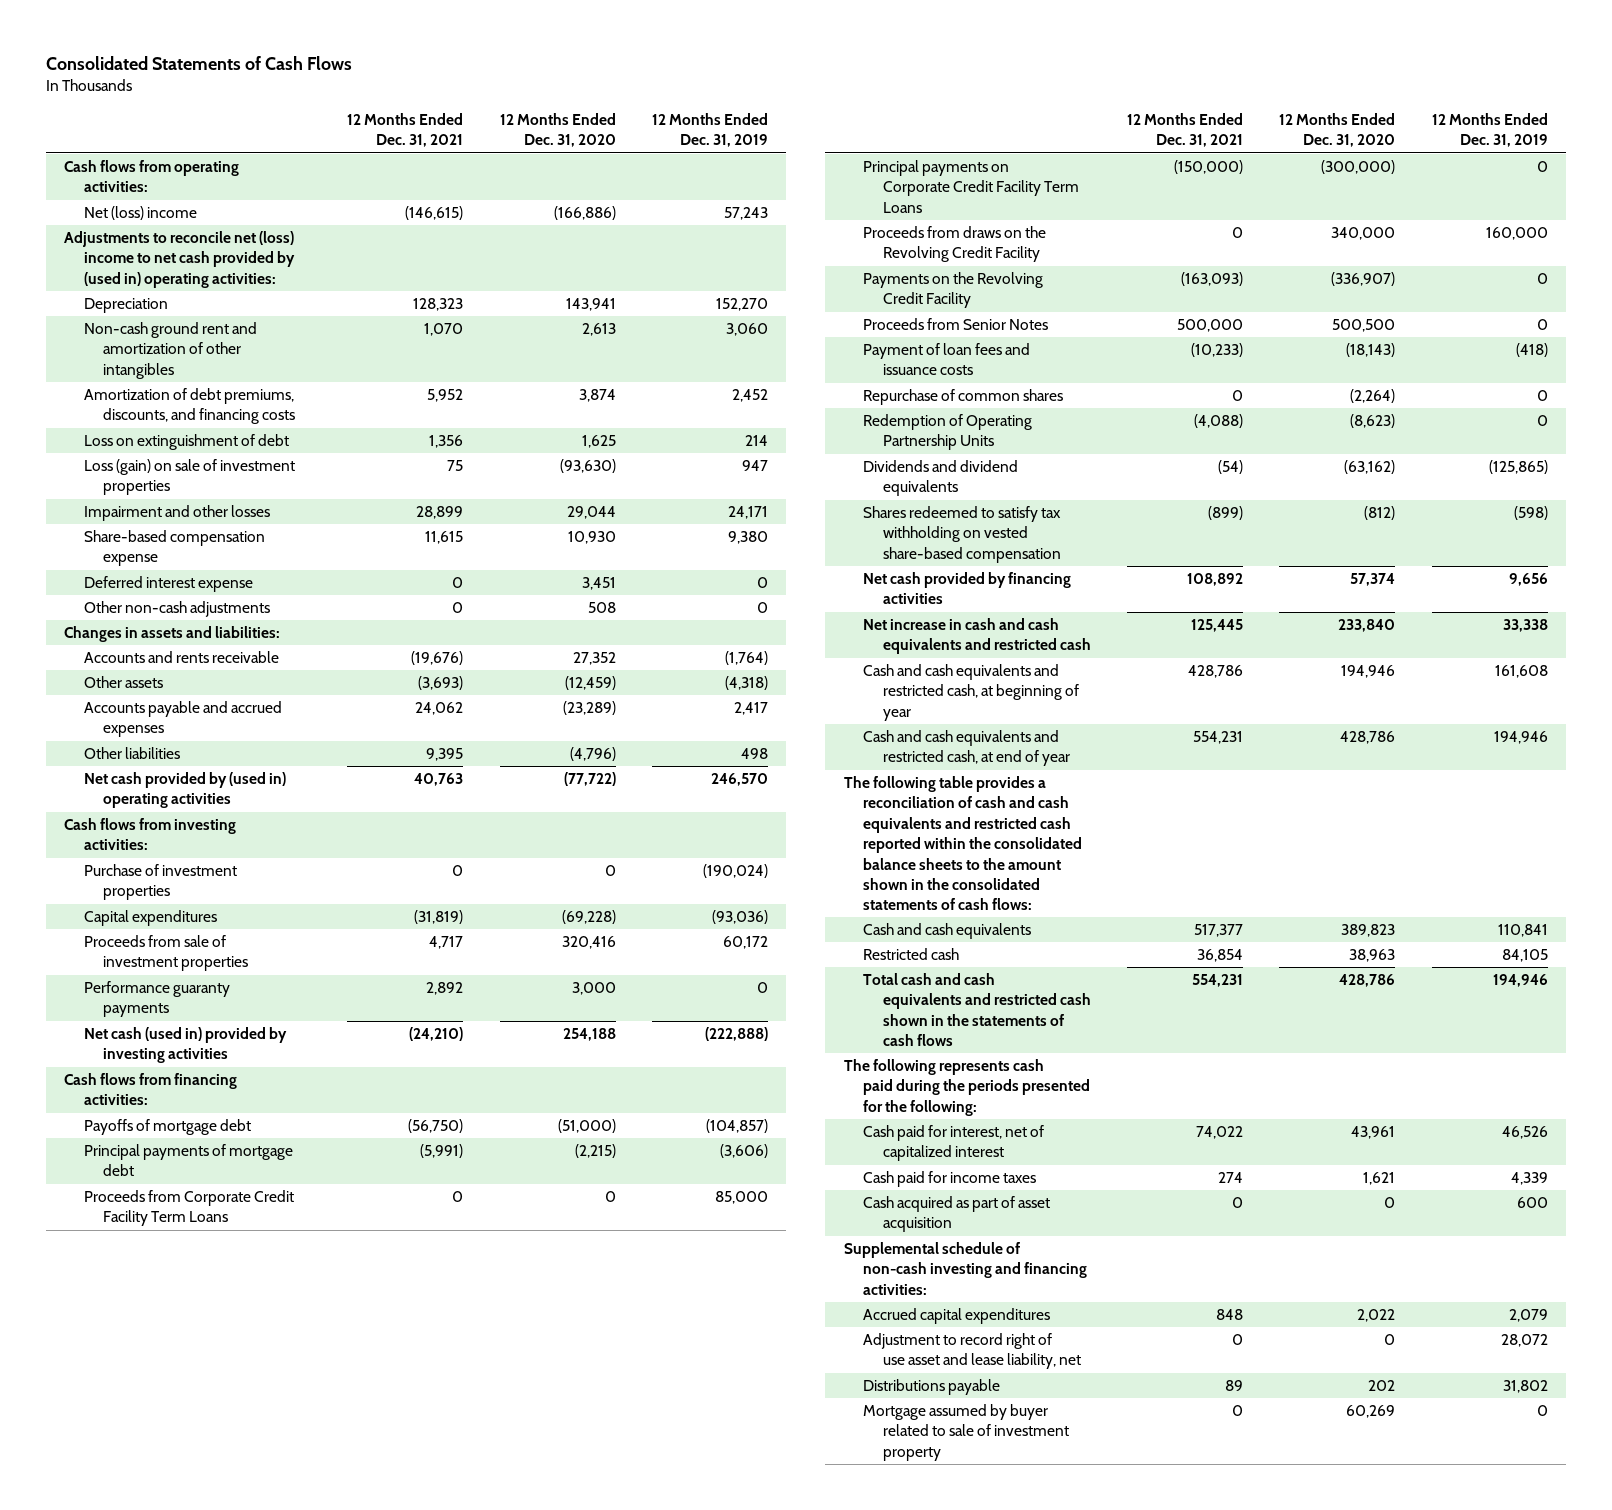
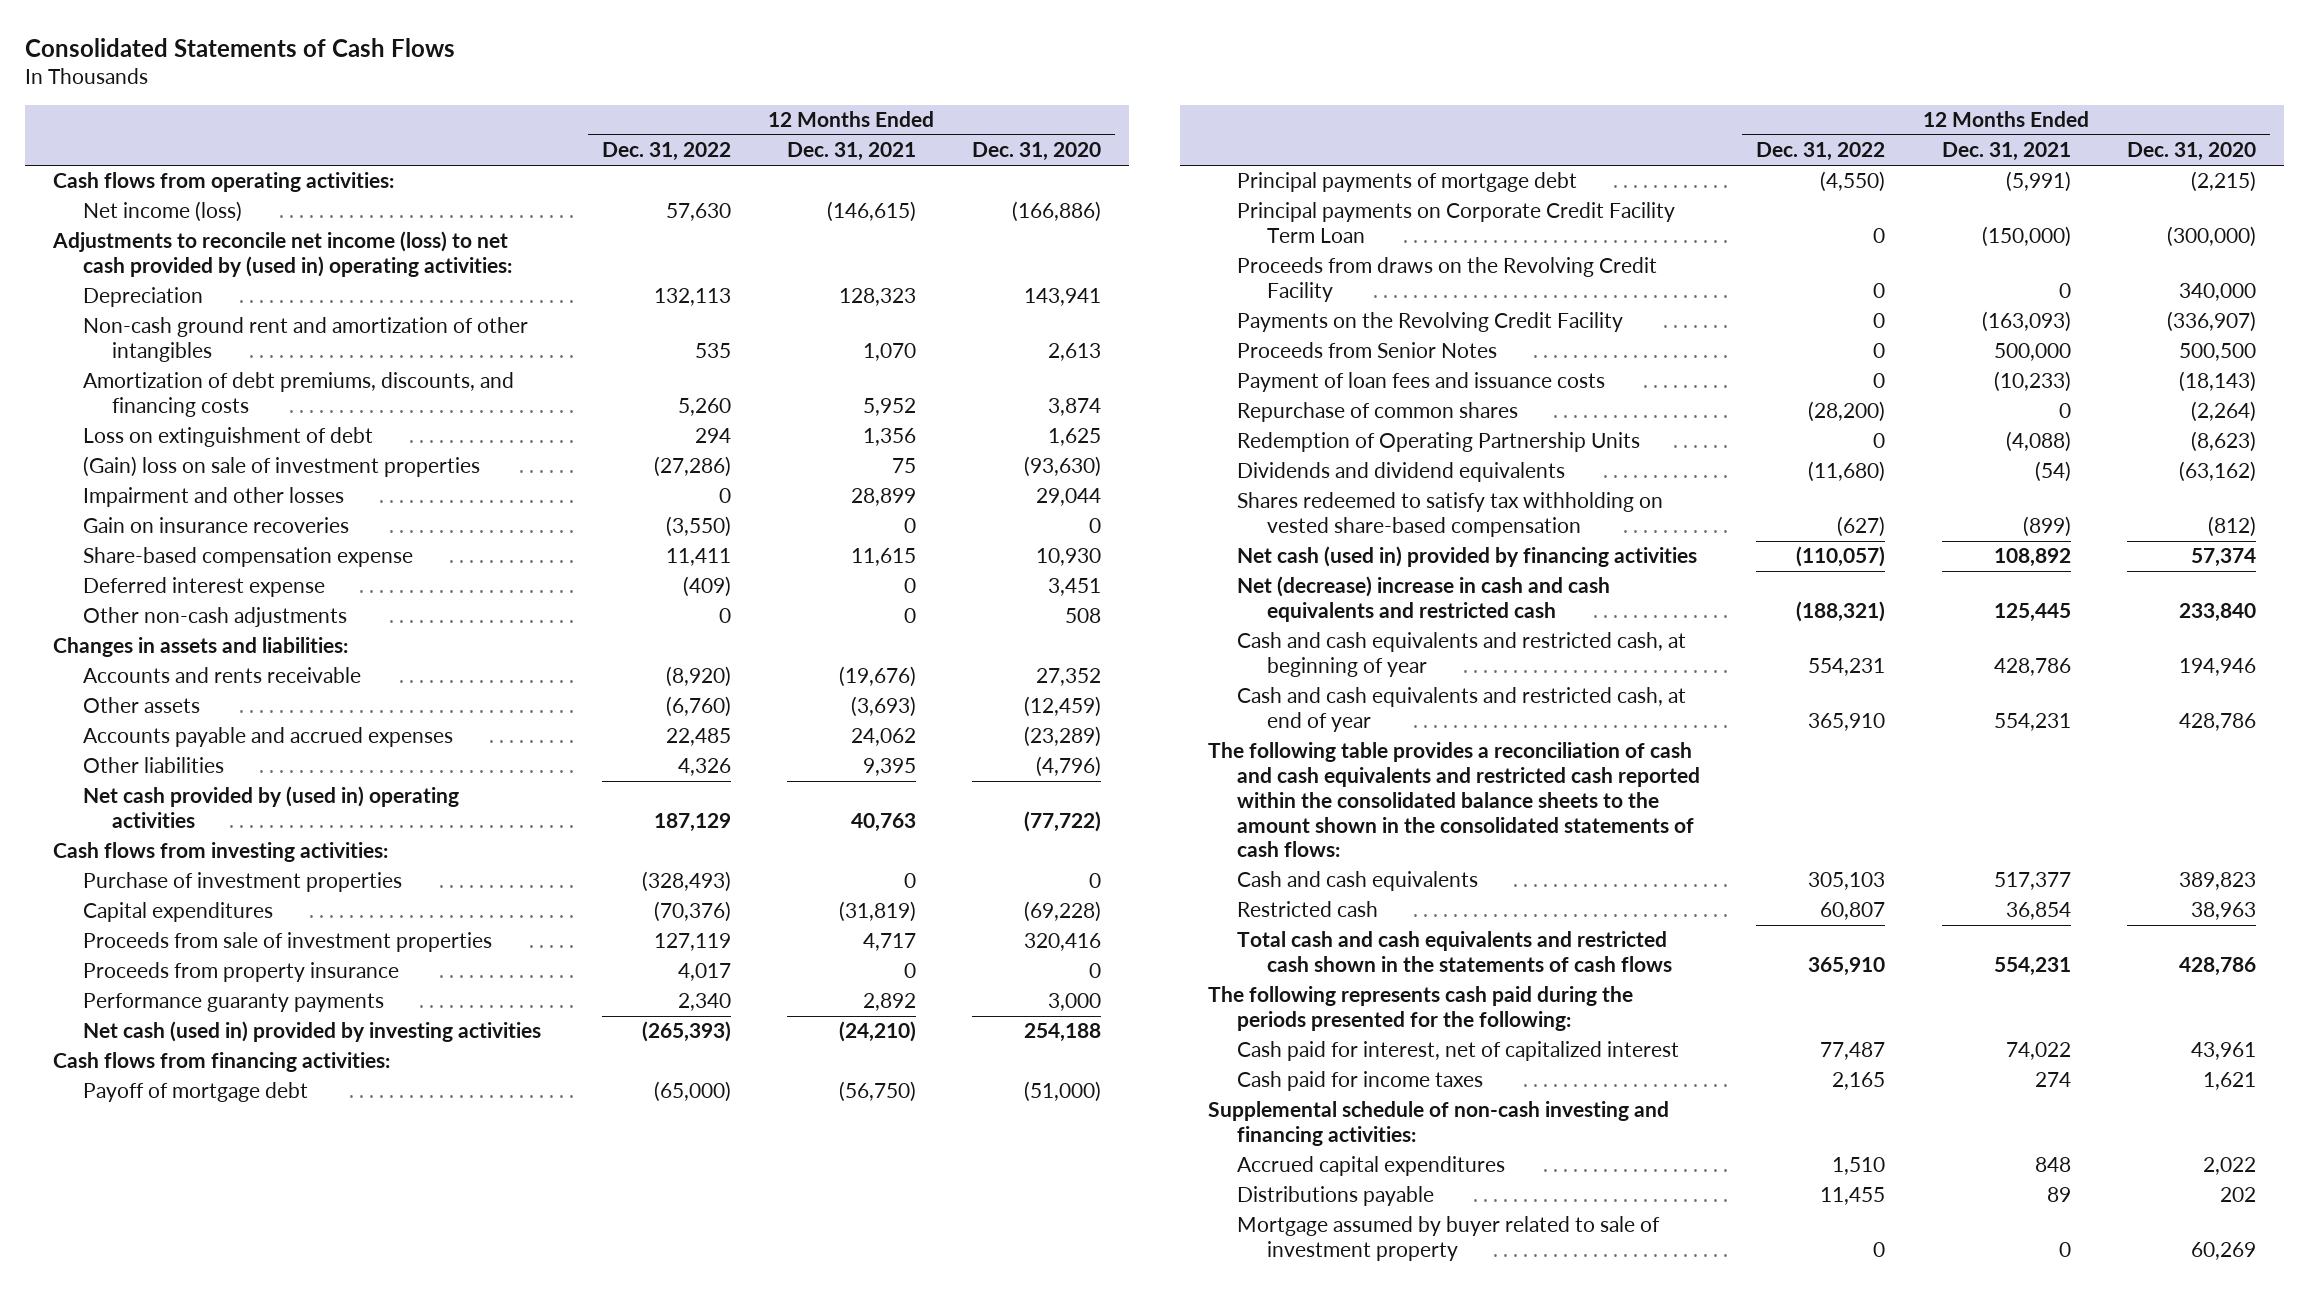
- | 12 Months Ended Dec. 31, 2021 | 12 Months Ended Dec. 31, 2020 | 12 Months Ended Dec. 31, 2019
+ | 12 Months Ended Dec. 31, 2022 | 12 Months Ended Dec. 31, 2021 | 12 Months Ended Dec. 31, 2020
- Net (loss) income | (146,615) | (166,886) | 57,243
- Adjustments to reconcile net (loss) income to net cash provided by (used in) operating activities:
+ Net income (loss) | 57,630 | (146,615) | (166,886)
+ Adjustments to reconcile net income (loss) to net cash provided by (used in) operating activities:
- Loss (gain) on sale of investment properties | 75 | (93,630) | 947
+ (Gain) loss on sale of investment properties | (27,286) | 75 | (93,630)
+ Gain on insurance recoveries | (3,550) | 0 | 0
+ Proceeds from property insurance | 4,017 | 0 | 0
- Payoffs of mortgage debt | (56,750) | (51,000) | (104,857)
+ Payoff of mortgage debt | (65,000) | (56,750) | (51,000)
- Proceeds from Corporate Credit Facility Term Loans | 0 | 0 | 85,000
- Principal payments on Corporate Credit Facility Term Loans | (150,000) | (300,000) | 0
+ Principal payments on Corporate Credit Facility Term Loan | 0 | (150,000) | (300,000)
- Net cash provided by financing activities | 108,892 | 57,374 | 9,656
- Net increase in cash and cash equivalents and restricted cash | 125,445 | 233,840 | 33,338
+ Net cash (used in) provided by financing activities | (110,057) | 108,892 | 57,374
+ Net (decrease) increase in cash and cash equivalents and restricted cash | (188,321) | 125,445 | 233,840
- Cash acquired as part of asset acquisition | 0 | 0 | 600
- Adjustment to record right of use asset and lease liability, net | 0 | 0 | 28,072

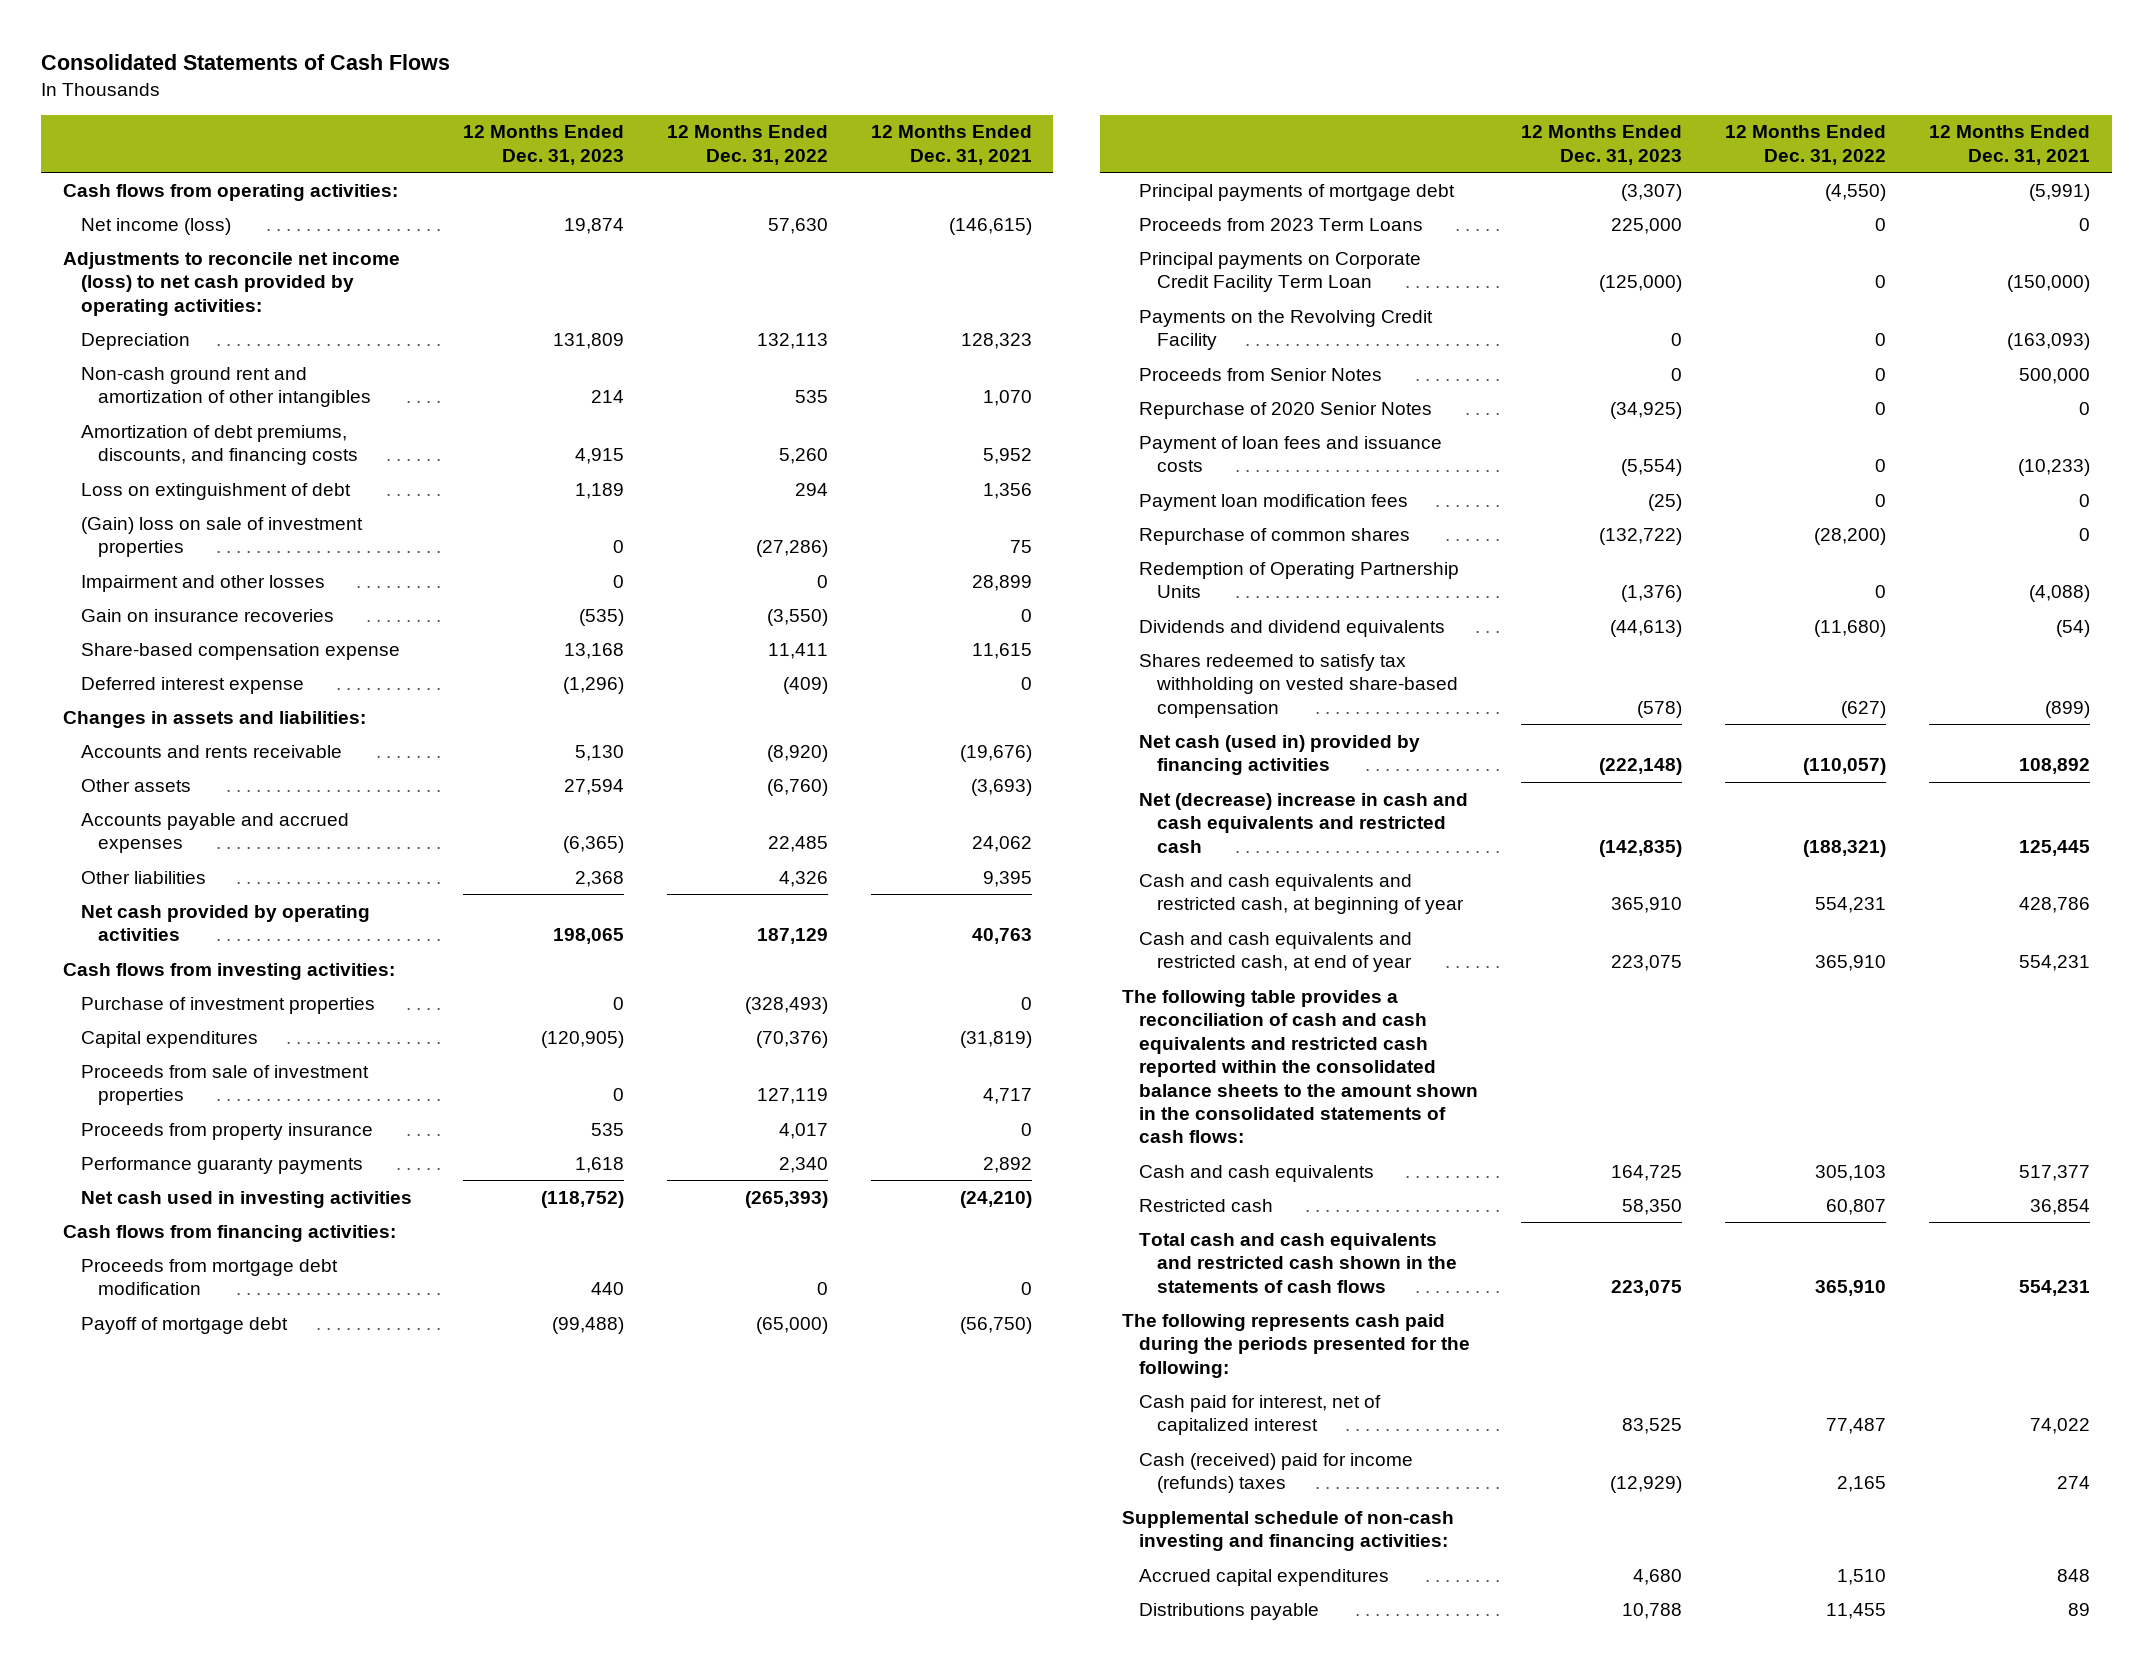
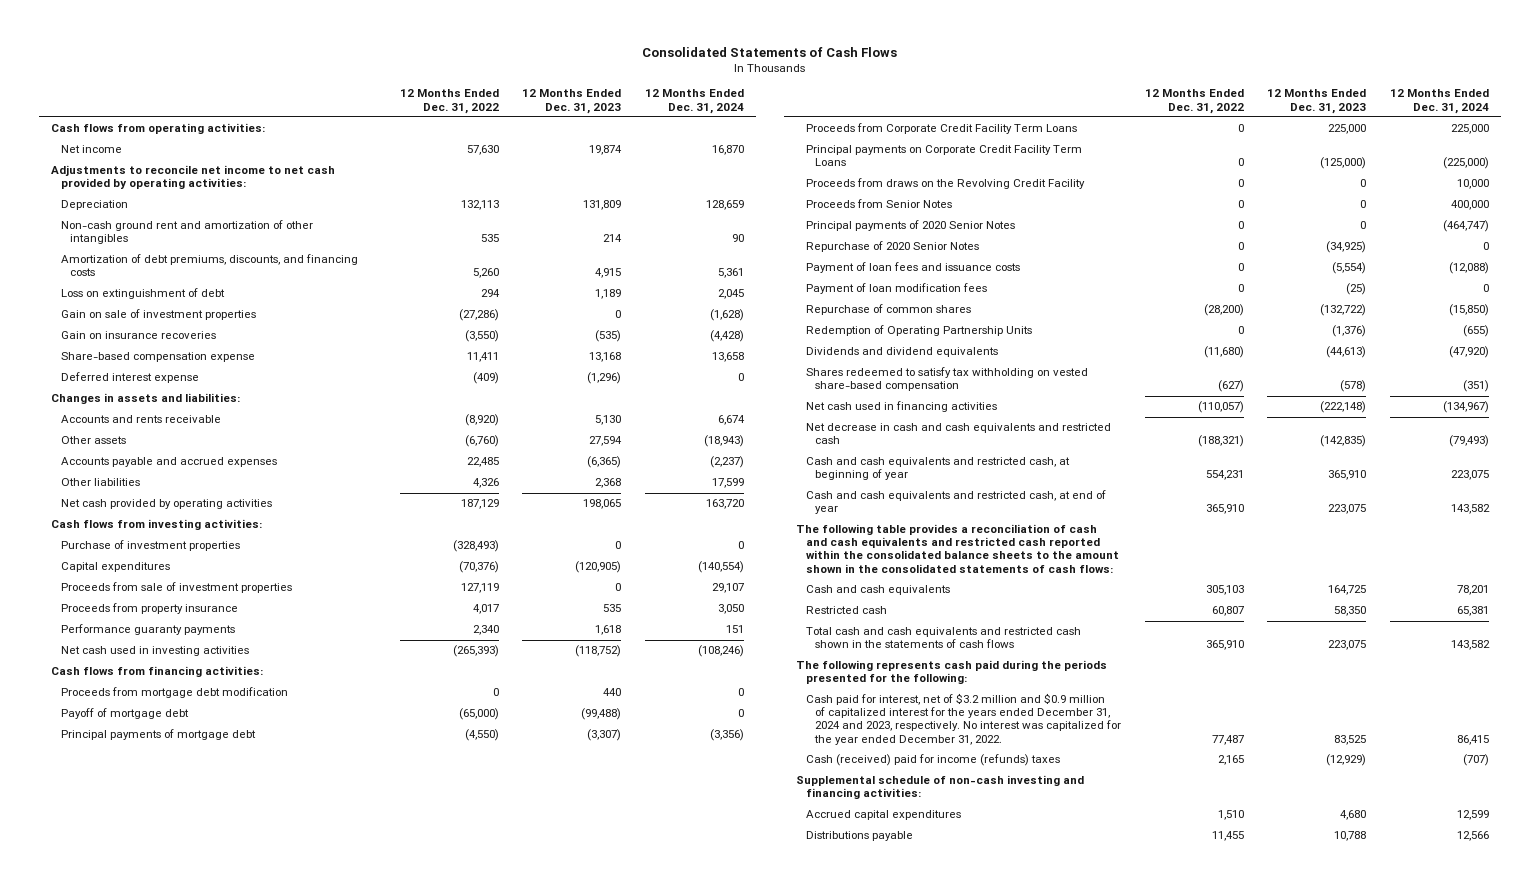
- | 12 Months Ended Dec. 31, 2023 | 12 Months Ended Dec. 31, 2022 | 12 Months Ended Dec. 31, 2021
+ | 12 Months Ended Dec. 31, 2022 | 12 Months Ended Dec. 31, 2023 | 12 Months Ended Dec. 31, 2024
- Net income (loss) | 19,874 | 57,630 | (146,615)
- Adjustments to reconcile net income (loss) to net cash provided by operating activities:
+ Net income | 57,630 | 19,874 | 16,870
+ Adjustments to reconcile net income to net cash provided by operating activities:
- (Gain) loss on sale of investment properties | 0 | (27,286) | 75
- Impairment and other losses | 0 | 0 | 28,899
+ Gain on sale of investment properties | (27,286) | 0 | (1,628)
- Proceeds from 2023 Term Loans | 225,000 | 0 | 0
- Principal payments on Corporate Credit Facility Term Loan | (125,000) | 0 | (150,000)
- Payments on the Revolving Credit Facility | 0 | 0 | (163,093)
+ Proceeds from Corporate Credit Facility Term Loans | 0 | 225,000 | 225,000
+ Principal payments on Corporate Credit Facility Term Loans | 0 | (125,000) | (225,000)
+ Proceeds from draws on the Revolving Credit Facility | 0 | 0 | 10,000
+ Principal payments of 2020 Senior Notes | 0 | 0 | (464,747)
- Payment loan modification fees | (25) | 0 | 0
+ Payment of loan modification fees | 0 | (25) | 0
- Net cash (used in) provided by financing activities | (222,148) | (110,057) | 108,892
- Net (decrease) increase in cash and cash equivalents and restricted cash | (142,835) | (188,321) | 125,445
+ Net cash used in financing activities | (110,057) | (222,148) | (134,967)
+ Net decrease in cash and cash equivalents and restricted cash | (188,321) | (142,835) | (79,493)
- Cash paid for interest, net of capitalized interest | 83,525 | 77,487 | 74,022
+ Cash paid for interest, net of $3.2 million and $0.9 million of capitalized interest for the years ended December 31, 2024 and 2023, respectively. No interest was capitalized for the year ended December 31, 2022. | 77,487 | 83,525 | 86,415

